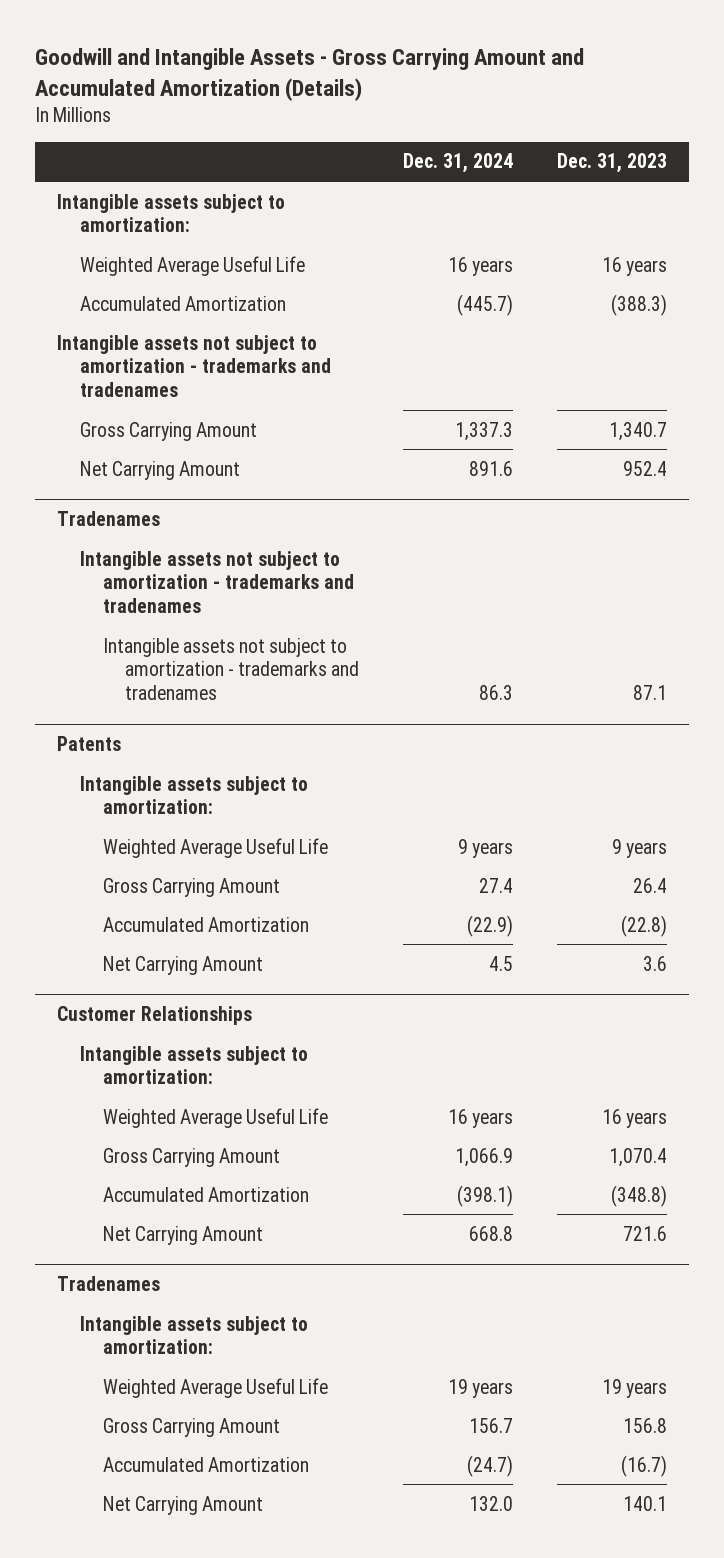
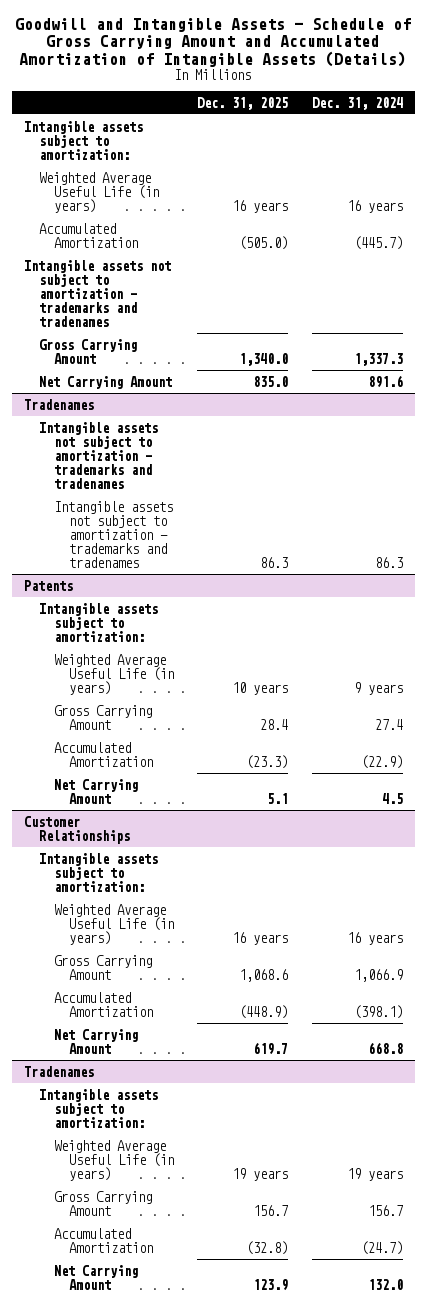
- Goodwill and Intangible Assets - Gross Carrying Amount and Accumulated Amortization (Details)
+ Goodwill and Intangible Assets - Schedule of Gross Carrying Amount and Accumulated Amortization of Intangible Assets (Details)
- | Dec. 31, 2024 | Dec. 31, 2023
+ | Dec. 31, 2025 | Dec. 31, 2024
- Weighted Average Useful Life | 16 years | 16 years
+ Weighted Average Useful Life (in years) | 16 years | 16 years
@ Patents
- Weighted Average Useful Life | 9 years | 9 years
+ Weighted Average Useful Life (in years) | 10 years | 9 years
@ Customer Relationships
- Weighted Average Useful Life | 16 years | 16 years
+ Weighted Average Useful Life (in years) | 16 years | 16 years
@ Tradenames
- Weighted Average Useful Life | 19 years | 19 years
+ Weighted Average Useful Life (in years) | 19 years | 19 years

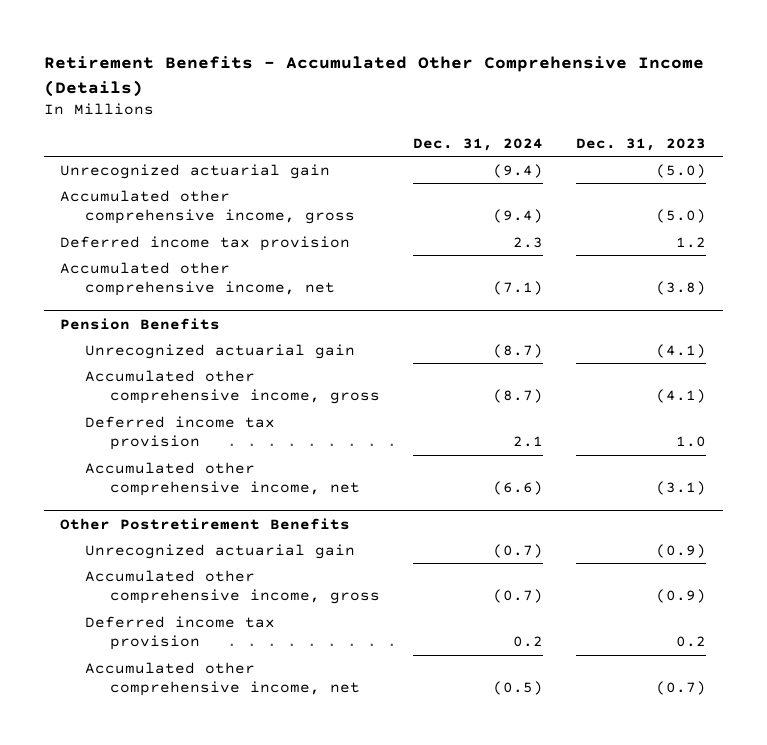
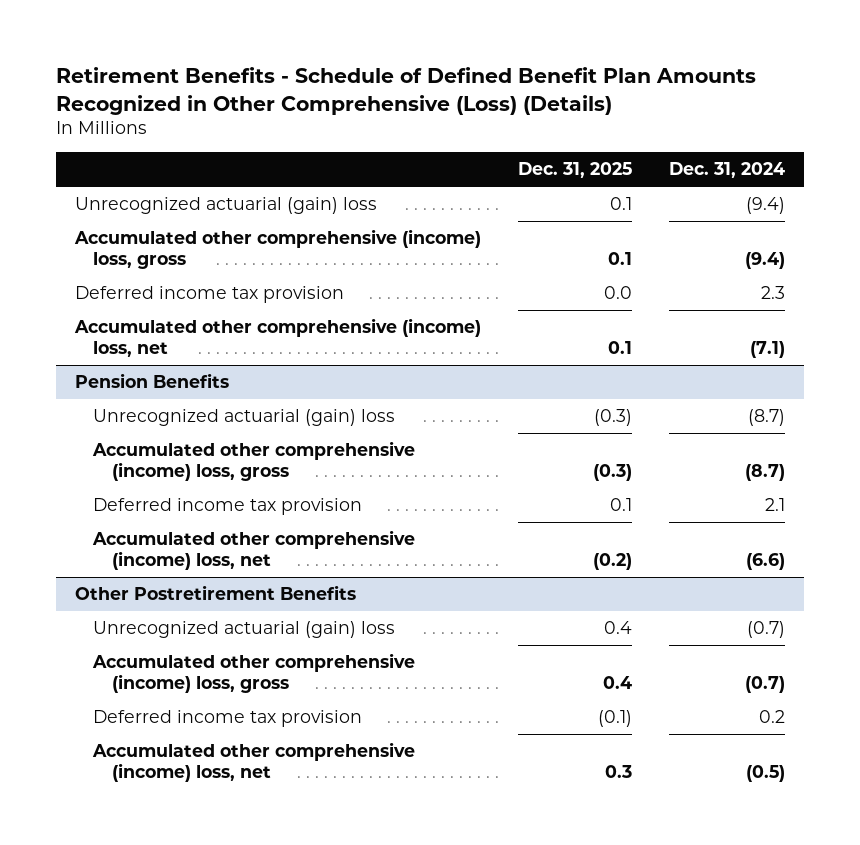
- Retirement Benefits - Accumulated Other Comprehensive Income (Details)
+ Retirement Benefits - Schedule of Defined Benefit Plan Amounts Recognized in Other Comprehensive (Loss) (Details)
- | Dec. 31, 2024 | Dec. 31, 2023
+ | Dec. 31, 2025 | Dec. 31, 2024
- Unrecognized actuarial gain | (9.4) | (5.0)
- Accumulated other comprehensive income, gross | (9.4) | (5.0)
+ Unrecognized actuarial (gain) loss | 0.1 | (9.4)
+ Accumulated other comprehensive (income) loss, gross | 0.1 | (9.4)
- Accumulated other comprehensive income, net | (7.1) | (3.8)
+ Accumulated other comprehensive (income) loss, net | 0.1 | (7.1)
@ Pension Benefits
- Unrecognized actuarial gain | (8.7) | (4.1)
- Accumulated other comprehensive income, gross | (8.7) | (4.1)
+ Unrecognized actuarial (gain) loss | (0.3) | (8.7)
+ Accumulated other comprehensive (income) loss, gross | (0.3) | (8.7)
- Accumulated other comprehensive income, net | (6.6) | (3.1)
+ Accumulated other comprehensive (income) loss, net | (0.2) | (6.6)
@ Other Postretirement Benefits
- Unrecognized actuarial gain | (0.7) | (0.9)
- Accumulated other comprehensive income, gross | (0.7) | (0.9)
+ Unrecognized actuarial (gain) loss | 0.4 | (0.7)
+ Accumulated other comprehensive (income) loss, gross | 0.4 | (0.7)
- Accumulated other comprehensive income, net | (0.5) | (0.7)
+ Accumulated other comprehensive (income) loss, net | 0.3 | (0.5)

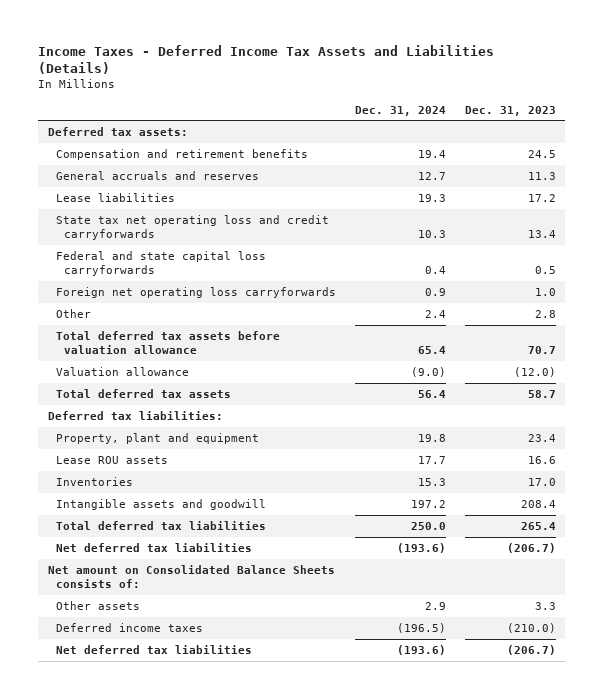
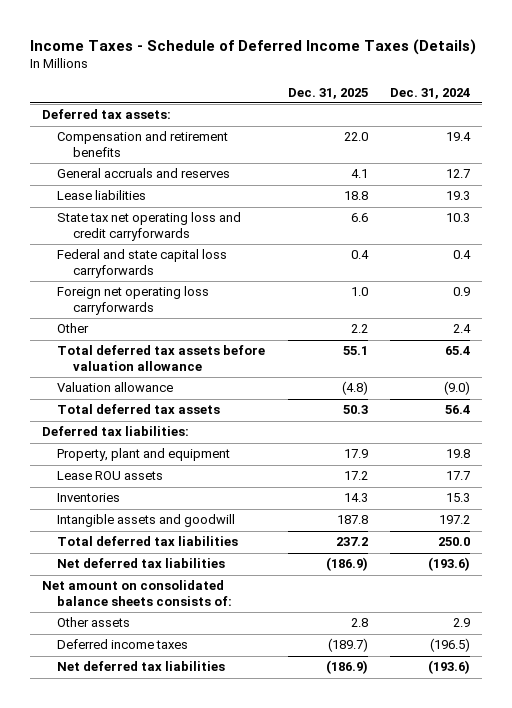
- Income Taxes - Deferred Income Tax Assets and Liabilities (Details)
+ Income Taxes - Schedule of Deferred Income Taxes (Details)
- | Dec. 31, 2024 | Dec. 31, 2023
+ | Dec. 31, 2025 | Dec. 31, 2024
- Net amount on Consolidated Balance Sheets consists of:
+ Net amount on consolidated balance sheets consists of:

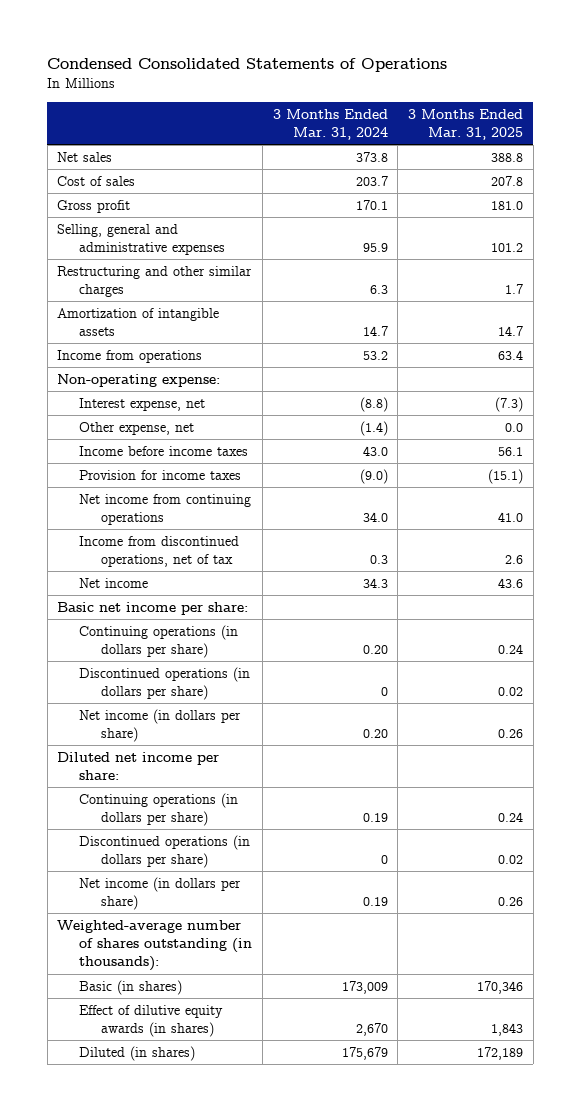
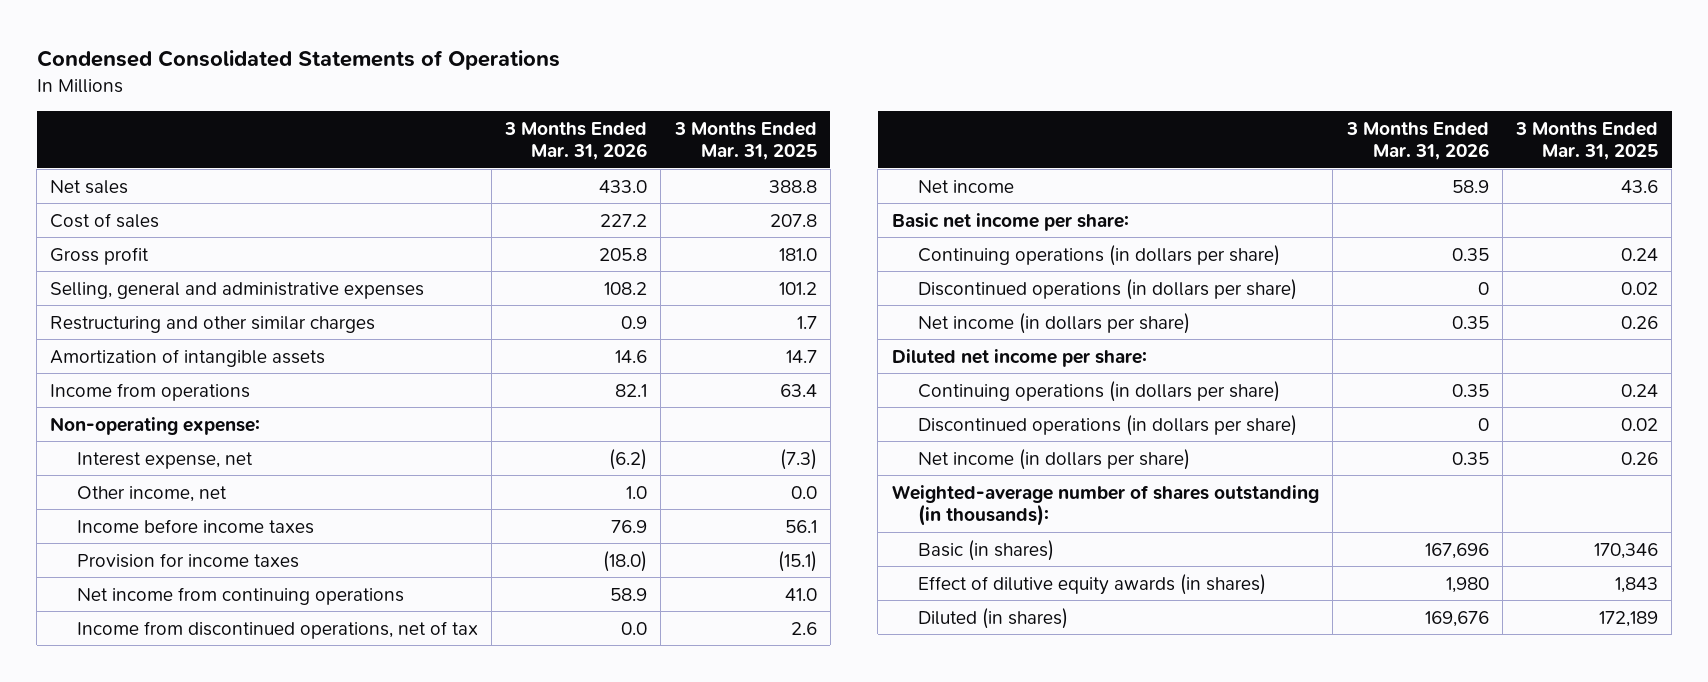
- | 3 Months Ended Mar. 31, 2024 | 3 Months Ended Mar. 31, 2025
+ | 3 Months Ended Mar. 31, 2026 | 3 Months Ended Mar. 31, 2025
- Other expense, net | (1.4) | 0.0
+ Other income, net | 1.0 | 0.0

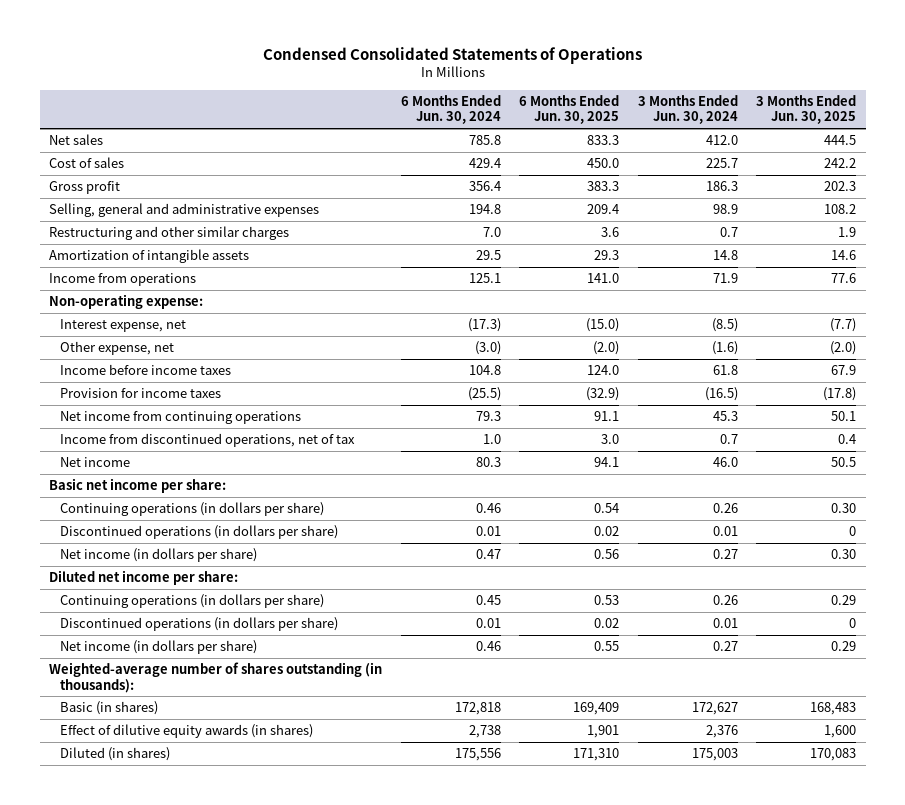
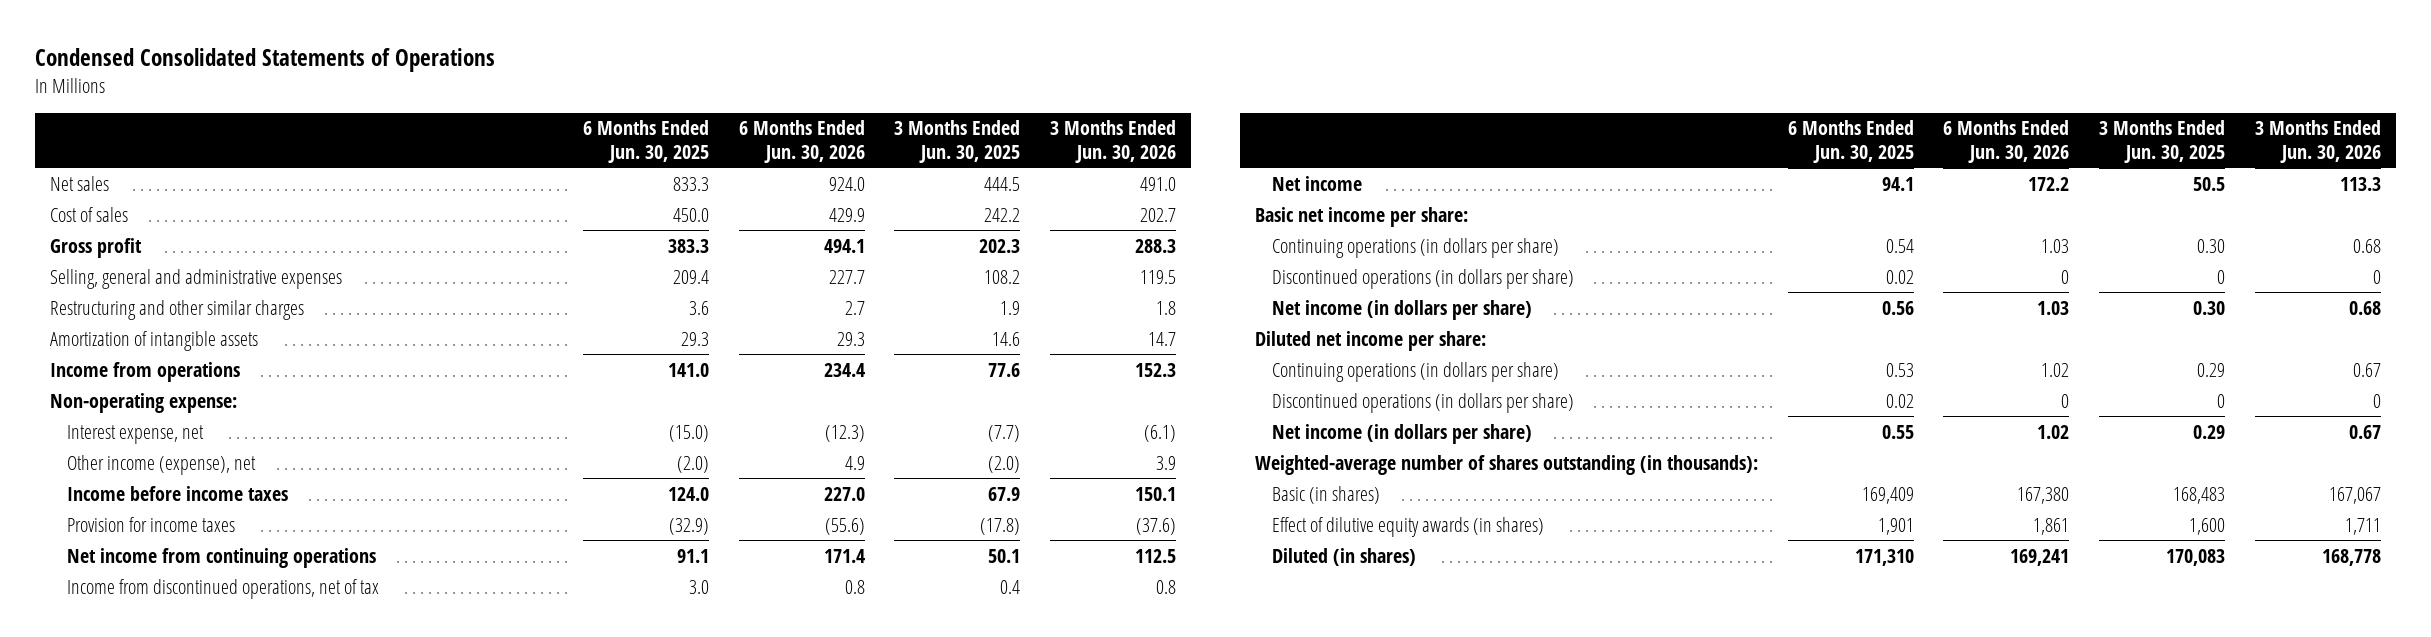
- | 6 Months Ended Jun. 30, 2024 | 6 Months Ended Jun. 30, 2025 | 3 Months Ended Jun. 30, 2024 | 3 Months Ended Jun. 30, 2025
+ | 6 Months Ended Jun. 30, 2025 | 6 Months Ended Jun. 30, 2026 | 3 Months Ended Jun. 30, 2025 | 3 Months Ended Jun. 30, 2026
- Other expense, net | (3.0) | (2.0) | (1.6) | (2.0)
+ Other income (expense), net | (2.0) | 4.9 | (2.0) | 3.9

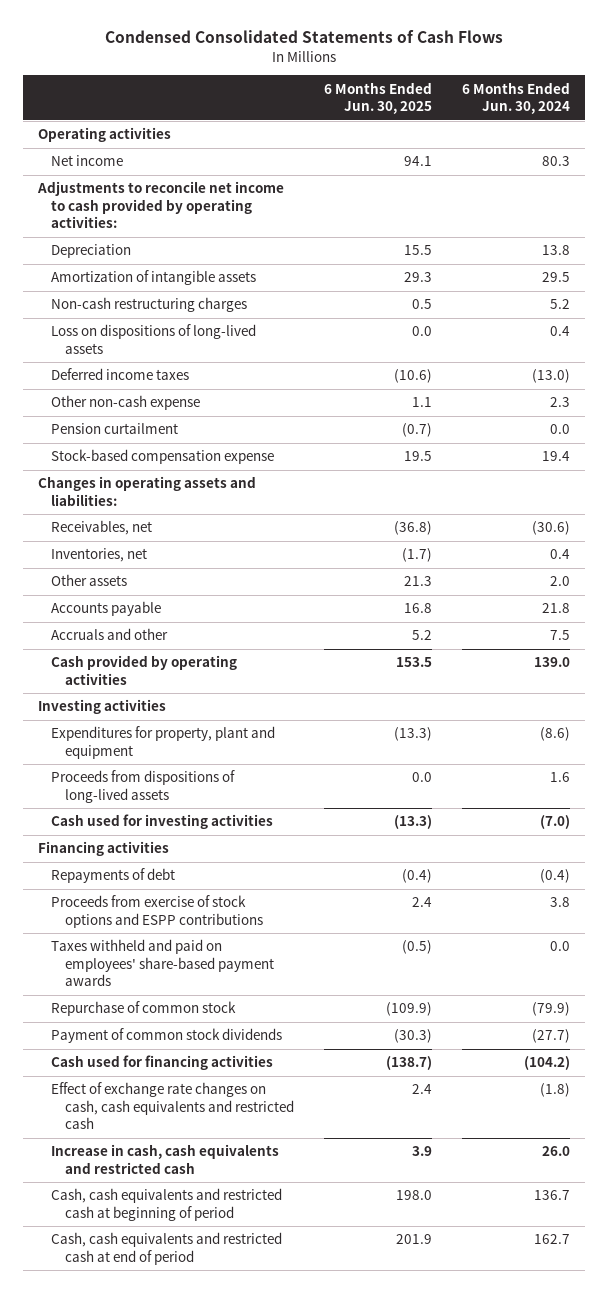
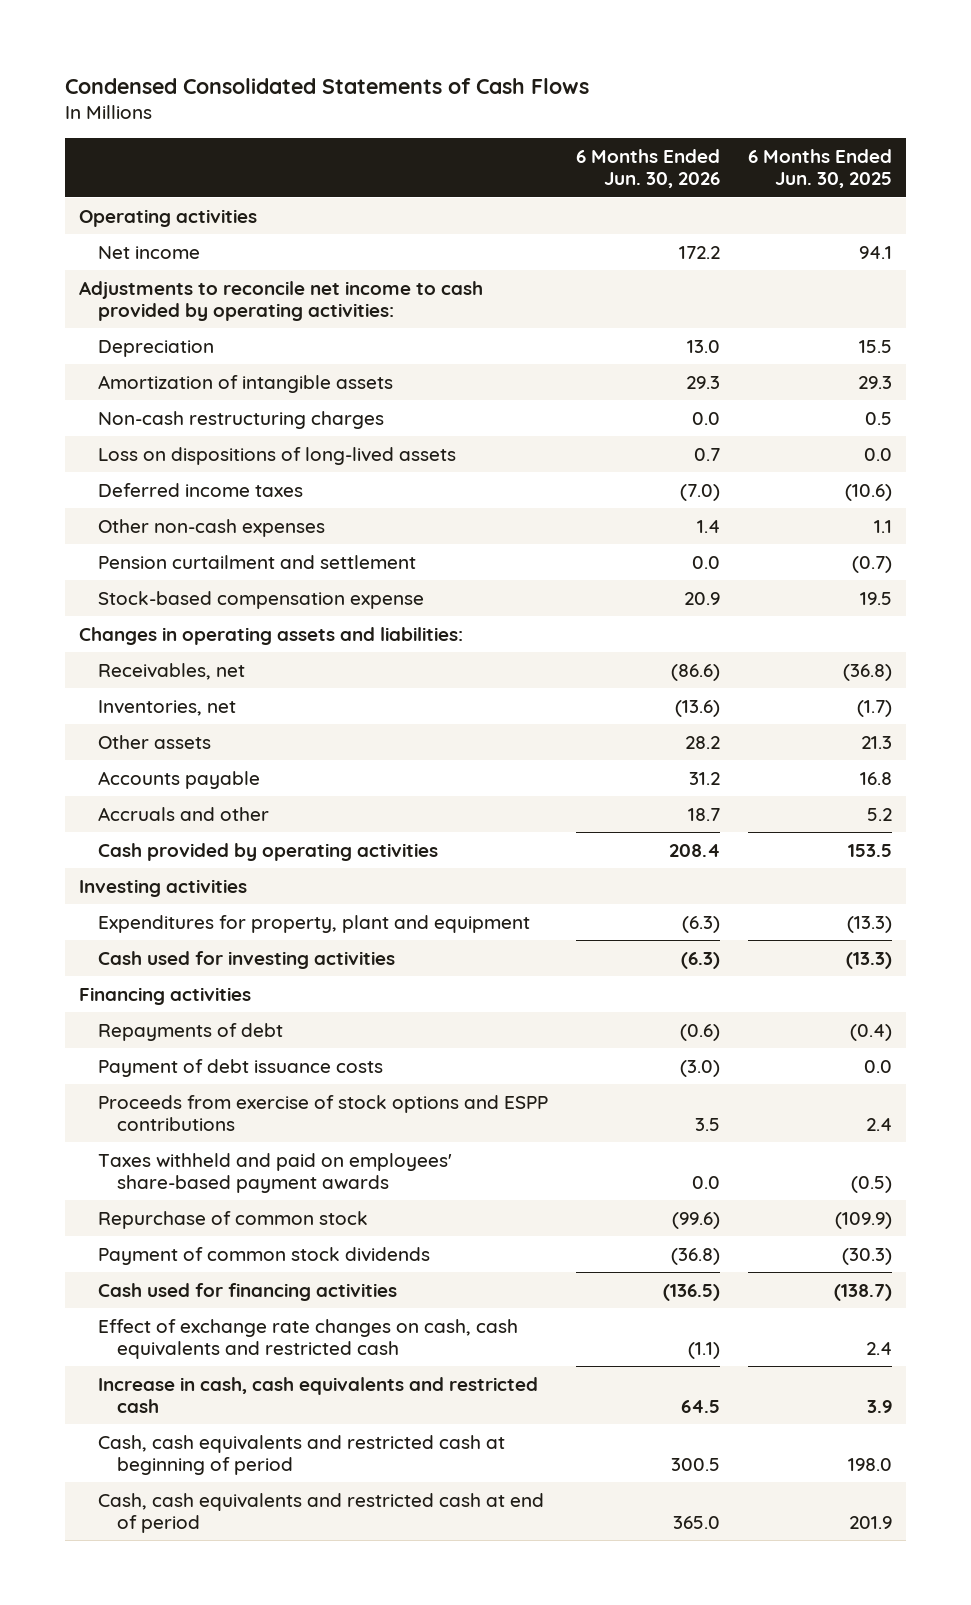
- | 6 Months Ended Jun. 30, 2025 | 6 Months Ended Jun. 30, 2024
+ | 6 Months Ended Jun. 30, 2026 | 6 Months Ended Jun. 30, 2025
- Other non-cash expense | 1.1 | 2.3
- Pension curtailment | (0.7) | 0.0
+ Other non-cash expenses | 1.4 | 1.1
+ Pension curtailment and settlement | 0.0 | (0.7)
- Proceeds from dispositions of long-lived assets | 0.0 | 1.6
+ Payment of debt issuance costs | (3.0) | 0.0

